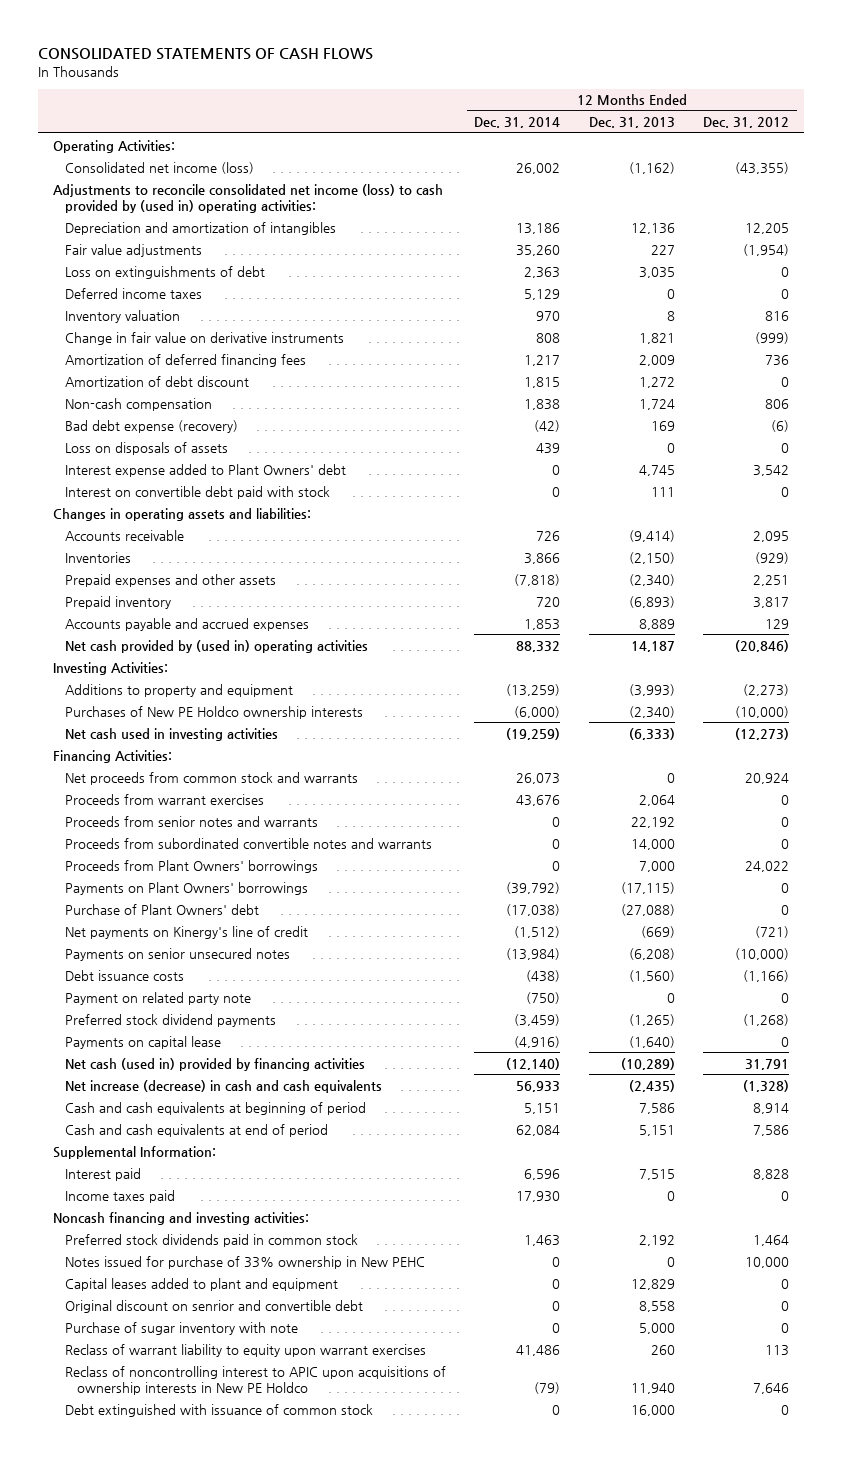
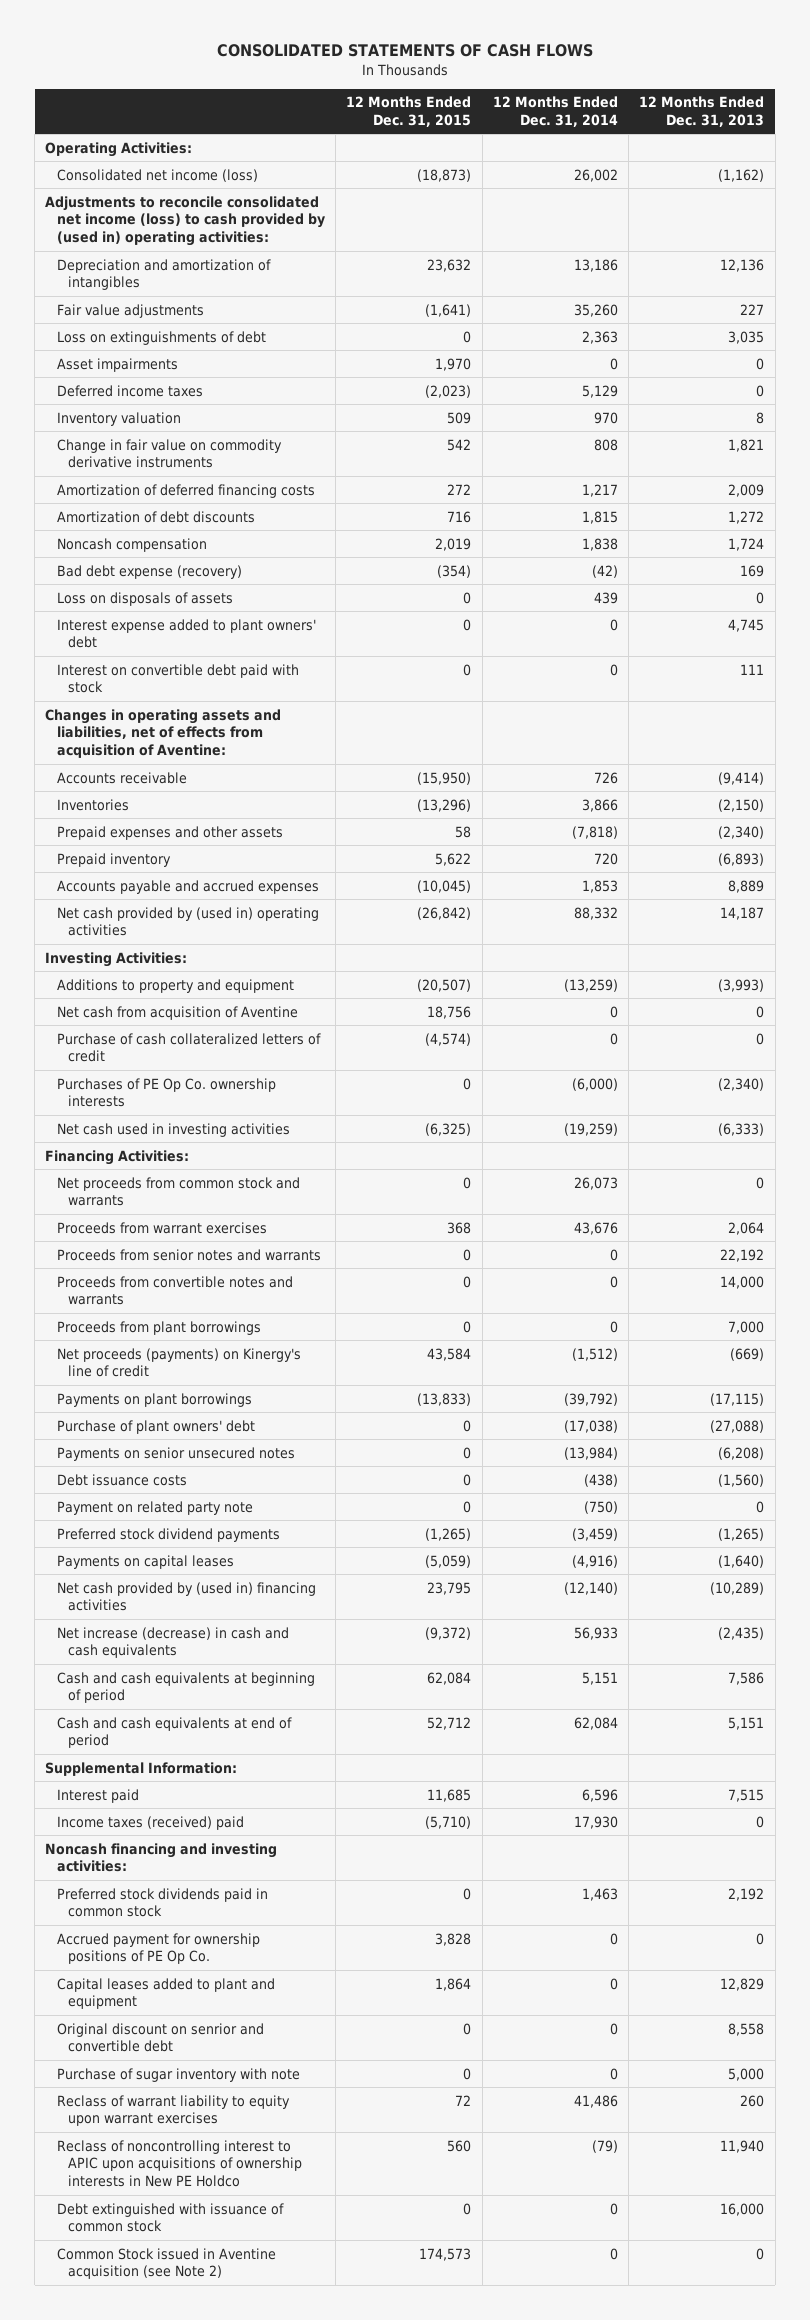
- | 12 Months Ended Dec. 31, 2014 | 12 Months Ended Dec. 31, 2013 | 12 Months Ended Dec. 31, 2012
+ | 12 Months Ended Dec. 31, 2015 | 12 Months Ended Dec. 31, 2014 | 12 Months Ended Dec. 31, 2013
+ Asset impairments | 1,970 | 0 | 0
- Change in fair value on derivative instruments | 808 | 1,821 | (999)
- Amortization of deferred financing fees | 1,217 | 2,009 | 736
- Amortization of debt discount | 1,815 | 1,272 | 0
- Non-cash compensation | 1,838 | 1,724 | 806
+ Change in fair value on commodity derivative instruments | 542 | 808 | 1,821
+ Amortization of deferred financing costs | 272 | 1,217 | 2,009
+ Amortization of debt discounts | 716 | 1,815 | 1,272
+ Noncash compensation | 2,019 | 1,838 | 1,724
- Interest expense added to Plant Owners' debt | 0 | 4,745 | 3,542
+ Interest expense added to plant owners' debt | 0 | 0 | 4,745
- Changes in operating assets and liabilities:
+ Changes in operating assets and liabilities, net of effects from acquisition of Aventine:
- Purchases of New PE Holdco ownership interests | (6,000) | (2,340) | (10,000)
+ Net cash from acquisition of Aventine | 18,756 | 0 | 0
+ Purchase of cash collateralized letters of credit | (4,574) | 0 | 0
+ Purchases of PE Op Co. ownership interests | 0 | (6,000) | (2,340)
- Proceeds from subordinated convertible notes and warrants | 0 | 14,000 | 0
- Proceeds from Plant Owners' borrowings | 0 | 7,000 | 24,022
- Payments on Plant Owners' borrowings | (39,792) | (17,115) | 0
- Purchase of Plant Owners' debt | (17,038) | (27,088) | 0
- Net payments on Kinergy's line of credit | (1,512) | (669) | (721)
+ Proceeds from convertible notes and warrants | 0 | 0 | 14,000
+ Proceeds from plant borrowings | 0 | 0 | 7,000
+ Net proceeds (payments) on Kinergy's line of credit | 43,584 | (1,512) | (669)
+ Payments on plant borrowings | (13,833) | (39,792) | (17,115)
+ Purchase of plant owners' debt | 0 | (17,038) | (27,088)
- Payments on capital lease | (4,916) | (1,640) | 0
- Net cash (used in) provided by financing activities | (12,140) | (10,289) | 31,791
+ Payments on capital leases | (5,059) | (4,916) | (1,640)
+ Net cash provided by (used in) financing activities | 23,795 | (12,140) | (10,289)
- Income taxes paid | 17,930 | 0 | 0
+ Income taxes (received) paid | (5,710) | 17,930 | 0
- Notes issued for purchase of 33% ownership in New PEHC | 0 | 0 | 10,000
+ Accrued payment for ownership positions of PE Op Co. | 3,828 | 0 | 0
+ Common Stock issued in Aventine acquisition (see Note 2) | 174,573 | 0 | 0

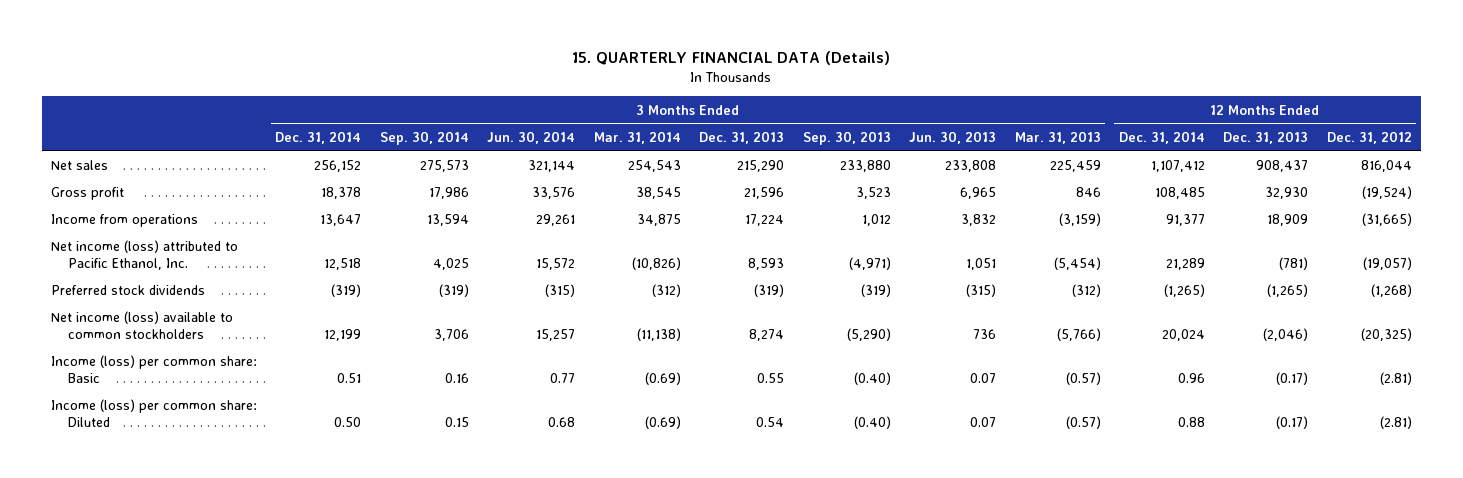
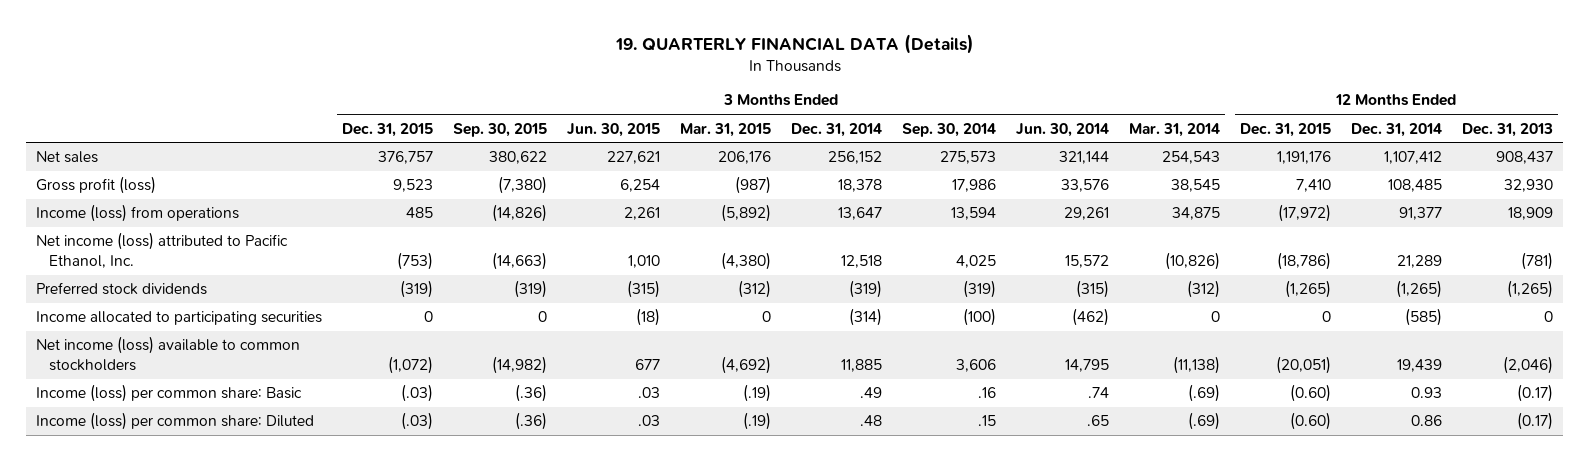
- 15. QUARTERLY FINANCIAL DATA (Details)
+ 19. QUARTERLY FINANCIAL DATA (Details)
- | 3 Months Ended Dec. 31, 2014 | 3 Months Ended Sep. 30, 2014 | 3 Months Ended Jun. 30, 2014 | 3 Months Ended Mar. 31, 2014 | 3 Months Ended Dec. 31, 2013 | 3 Months Ended Sep. 30, 2013 | 3 Months Ended Jun. 30, 2013 | 3 Months Ended Mar. 31, 2013 | 12 Months Ended Dec. 31, 2014 | 12 Months Ended Dec. 31, 2013 | 12 Months Ended Dec. 31, 2012
+ | 3 Months Ended Dec. 31, 2015 | 3 Months Ended Sep. 30, 2015 | 3 Months Ended Jun. 30, 2015 | 3 Months Ended Mar. 31, 2015 | 3 Months Ended Dec. 31, 2014 | 3 Months Ended Sep. 30, 2014 | 3 Months Ended Jun. 30, 2014 | 3 Months Ended Mar. 31, 2014 | 12 Months Ended Dec. 31, 2015 | 12 Months Ended Dec. 31, 2014 | 12 Months Ended Dec. 31, 2013
- Gross profit | 18,378 | 17,986 | 33,576 | 38,545 | 21,596 | 3,523 | 6,965 | 846 | 108,485 | 32,930 | (19,524)
- Income from operations | 13,647 | 13,594 | 29,261 | 34,875 | 17,224 | 1,012 | 3,832 | (3,159) | 91,377 | 18,909 | (31,665)
+ Gross profit (loss) | 9,523 | (7,380) | 6,254 | (987) | 18,378 | 17,986 | 33,576 | 38,545 | 7,410 | 108,485 | 32,930
+ Income (loss) from operations | 485 | (14,826) | 2,261 | (5,892) | 13,647 | 13,594 | 29,261 | 34,875 | (17,972) | 91,377 | 18,909
- Net income (loss) available to common stockholders | 12,199 | 3,706 | 15,257 | (11,138) | 8,274 | (5,290) | 736 | (5,766) | 20,024 | (2,046) | (20,325)
- Income (loss) per common share: Basic | 0.51 | 0.16 | 0.77 | (0.69) | 0.55 | (0.40) | 0.07 | (0.57) | 0.96 | (0.17) | (2.81)
- Income (loss) per common share: Diluted | 0.50 | 0.15 | 0.68 | (0.69) | 0.54 | (0.40) | 0.07 | (0.57) | 0.88 | (0.17) | (2.81)
+ Income allocated to participating securities | 0 | 0 | (18) | 0 | (314) | (100) | (462) | 0 | 0 | (585) | 0
+ Net income (loss) available to common stockholders | (1,072) | (14,982) | 677 | (4,692) | 11,885 | 3,606 | 14,795 | (11,138) | (20,051) | 19,439 | (2,046)
+ Income (loss) per common share: Basic | (.03) | (.36) | .03 | (.19) | .49 | .16 | .74 | (.69) | (0.60) | 0.93 | (0.17)
+ Income (loss) per common share: Diluted | (.03) | (.36) | .03 | (.19) | .48 | .15 | .65 | (.69) | (0.60) | 0.86 | (0.17)

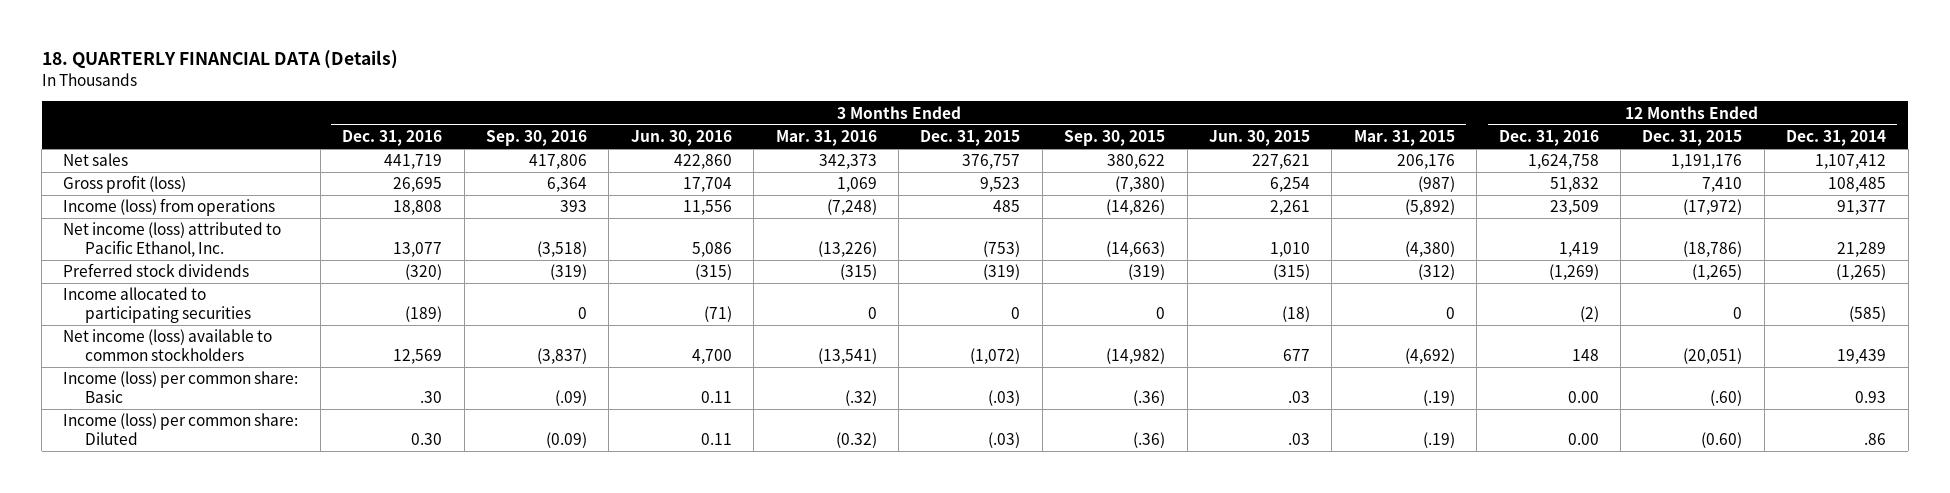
- 19. QUARTERLY FINANCIAL DATA (Details)
+ 18. QUARTERLY FINANCIAL DATA (Details)
- | 3 Months Ended Dec. 31, 2015 | 3 Months Ended Sep. 30, 2015 | 3 Months Ended Jun. 30, 2015 | 3 Months Ended Mar. 31, 2015 | 3 Months Ended Dec. 31, 2014 | 3 Months Ended Sep. 30, 2014 | 3 Months Ended Jun. 30, 2014 | 3 Months Ended Mar. 31, 2014 | 12 Months Ended Dec. 31, 2015 | 12 Months Ended Dec. 31, 2014 | 12 Months Ended Dec. 31, 2013
+ | 3 Months Ended Dec. 31, 2016 | 3 Months Ended Sep. 30, 2016 | 3 Months Ended Jun. 30, 2016 | 3 Months Ended Mar. 31, 2016 | 3 Months Ended Dec. 31, 2015 | 3 Months Ended Sep. 30, 2015 | 3 Months Ended Jun. 30, 2015 | 3 Months Ended Mar. 31, 2015 | 12 Months Ended Dec. 31, 2016 | 12 Months Ended Dec. 31, 2015 | 12 Months Ended Dec. 31, 2014
- Income (loss) per common share: Basic | (.03) | (.36) | .03 | (.19) | .49 | .16 | .74 | (.69) | (0.60) | 0.93 | (0.17)
- Income (loss) per common share: Diluted | (.03) | (.36) | .03 | (.19) | .48 | .15 | .65 | (.69) | (0.60) | 0.86 | (0.17)
+ Income (loss) per common share: Basic | .30 | (.09) | 0.11 | (.32) | (.03) | (.36) | .03 | (.19) | 0.00 | (.60) | 0.93
+ Income (loss) per common share: Diluted | 0.30 | (0.09) | 0.11 | (0.32) | (.03) | (.36) | .03 | (.19) | 0.00 | (0.60) | .86

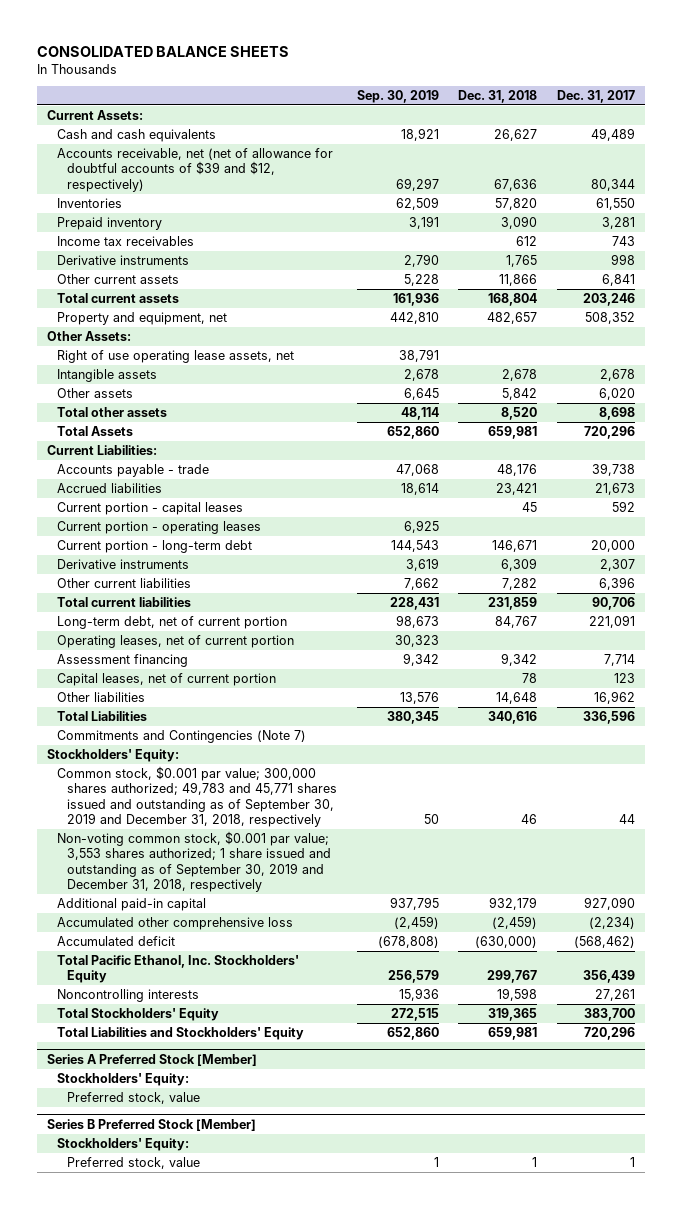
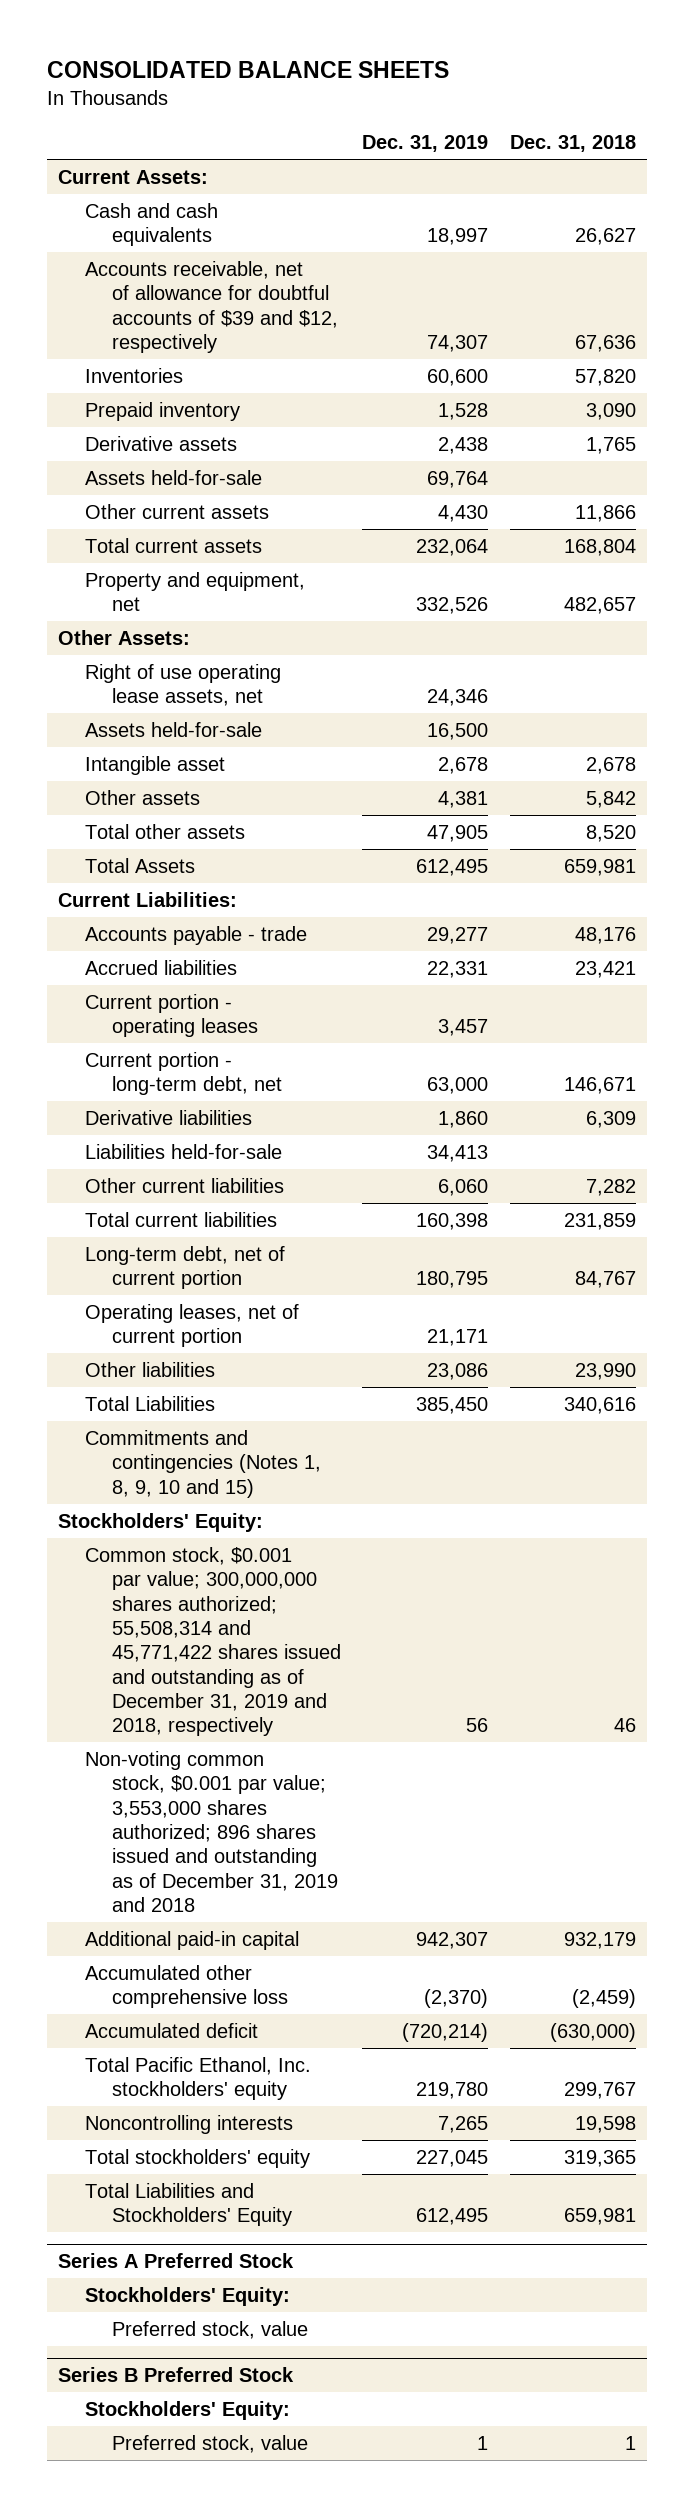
- | Sep. 30, 2019 | Dec. 31, 2018 | Dec. 31, 2017
+ | Dec. 31, 2019 | Dec. 31, 2018
- Accounts receivable, net (net of allowance for doubtful accounts of $39 and $12, respectively) | 69,297 | 67,636 | 80,344
+ Accounts receivable, net of allowance for doubtful accounts of $39 and $12, respectively | 74,307 | 67,636
- Income tax receivables | | 612 | 743
- Derivative instruments | 2,790 | 1,765 | 998
+ Derivative assets | 2,438 | 1,765
+ Assets held-for-sale | 69,764 |
- Intangible assets | 2,678 | 2,678 | 2,678
+ Assets held-for-sale | 16,500 |
+ Intangible asset | 2,678 | 2,678
- Current portion - capital leases | | 45 | 592
- Current portion - long-term debt | 144,543 | 146,671 | 20,000
- Derivative instruments | 3,619 | 6,309 | 2,307
+ Current portion - long-term debt, net | 63,000 | 146,671
+ Derivative liabilities | 1,860 | 6,309
+ Liabilities held-for-sale | 34,413 |
- Assessment financing | 9,342 | 9,342 | 7,714
- Capital leases, net of current portion | | 78 | 123
- Other liabilities | 13,576 | 14,648 | 16,962
+ Other liabilities | 23,086 | 23,990
- Commitments and Contingencies (Note 7)
+ Commitments and contingencies (Notes 1, 8, 9, 10 and 15)
- Common stock, $0.001 par value; 300,000 shares authorized; 49,783 and 45,771 shares issued and outstanding as of September 30, 2019 and December 31, 2018, respectively | 50 | 46 | 44
- Non-voting common stock, $0.001 par value; 3,553 shares authorized; 1 share issued and outstanding as of September 30, 2019 and December 31, 2018, respectively
+ Common stock, $0.001 par value; 300,000,000 shares authorized; 55,508,314 and 45,771,422 shares issued and outstanding as of December 31, 2019 and 2018, respectively | 56 | 46
+ Non-voting common stock, $0.001 par value; 3,553,000 shares authorized; 896 shares issued and outstanding as of December 31, 2019 and 2018
- Total Pacific Ethanol, Inc. Stockholders' Equity | 256,579 | 299,767 | 356,439
+ Total Pacific Ethanol, Inc. stockholders' equity | 219,780 | 299,767
- Total Stockholders' Equity | 272,515 | 319,365 | 383,700
+ Total stockholders' equity | 227,045 | 319,365
- Series A Preferred Stock [Member]
+ Series A Preferred Stock
- Series B Preferred Stock [Member]
+ Series B Preferred Stock

